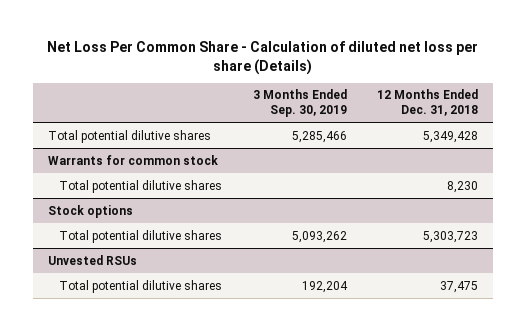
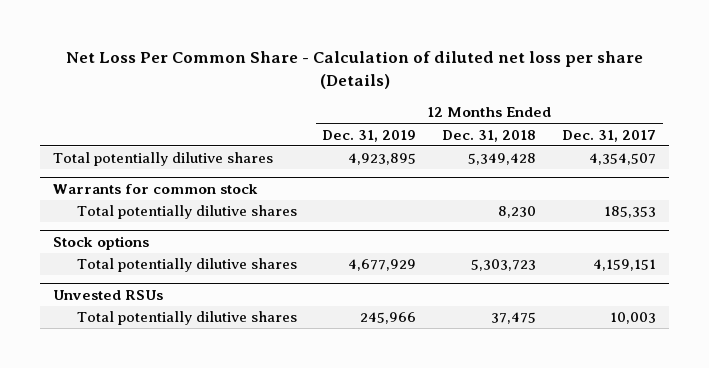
- | 3 Months Ended Sep. 30, 2019 | 12 Months Ended Dec. 31, 2018
+ | 12 Months Ended Dec. 31, 2019 | 12 Months Ended Dec. 31, 2018 | 12 Months Ended Dec. 31, 2017
- Total potential dilutive shares | 5,285,466 | 5,349,428
+ Total potentially dilutive shares | 4,923,895 | 5,349,428 | 4,354,507
@ Warrants for common stock
- Total potential dilutive shares | | 8,230
+ Total potentially dilutive shares | | 8,230 | 185,353
@ Stock options
- Total potential dilutive shares | 5,093,262 | 5,303,723
+ Total potentially dilutive shares | 4,677,929 | 5,303,723 | 4,159,151
@ Unvested RSUs
- Total potential dilutive shares | 192,204 | 37,475
+ Total potentially dilutive shares | 245,966 | 37,475 | 10,003

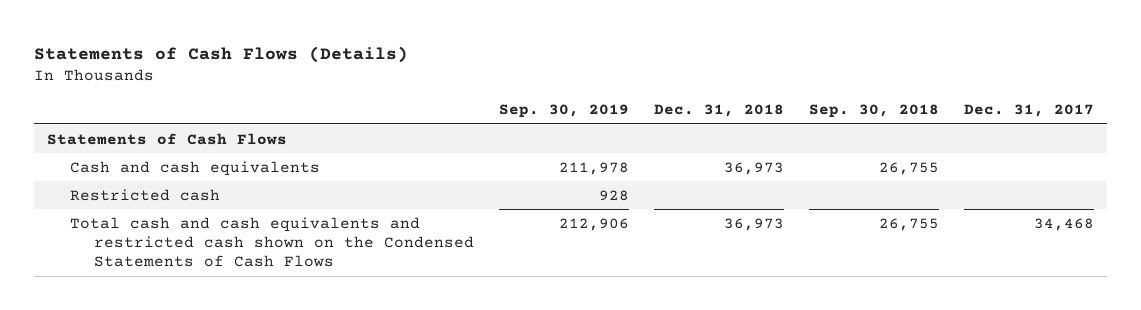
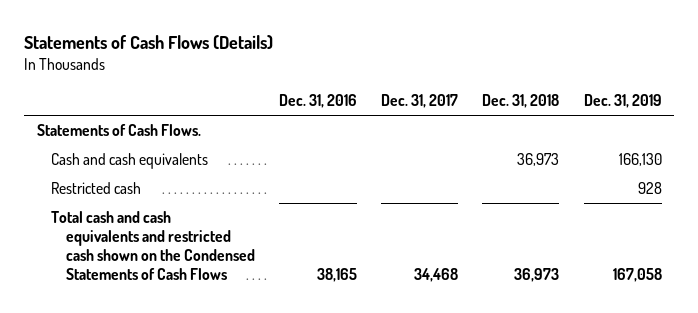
- | Sep. 30, 2019 | Dec. 31, 2018 | Sep. 30, 2018 | Dec. 31, 2017
+ | Dec. 31, 2016 | Dec. 31, 2017 | Dec. 31, 2018 | Dec. 31, 2019
- Statements of Cash Flows
+ Statements of Cash Flows.

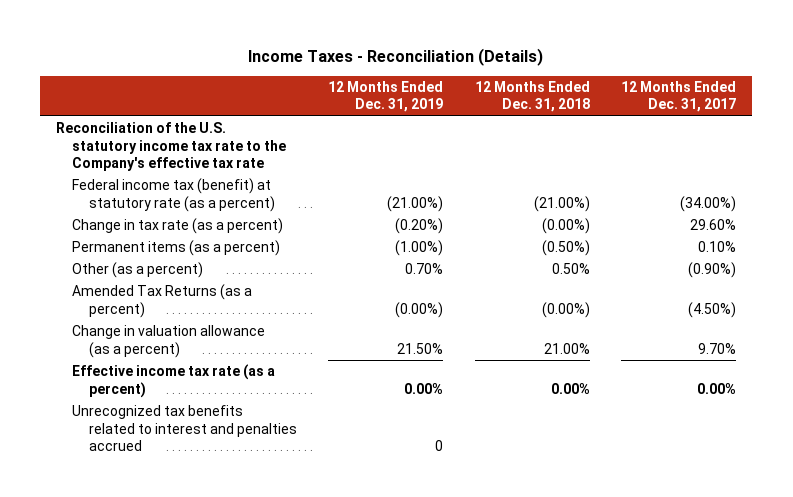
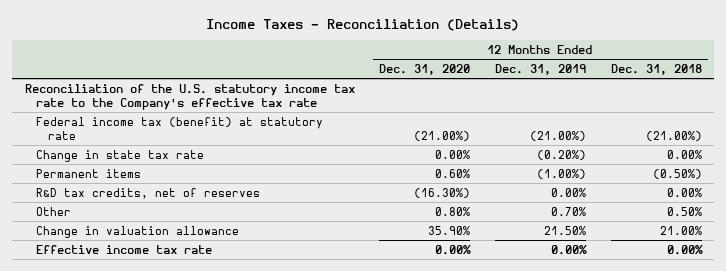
- | 12 Months Ended Dec. 31, 2019 | 12 Months Ended Dec. 31, 2018 | 12 Months Ended Dec. 31, 2017
+ | 12 Months Ended Dec. 31, 2020 | 12 Months Ended Dec. 31, 2019 | 12 Months Ended Dec. 31, 2018
- Federal income tax (benefit) at statutory rate (as a percent) | (21.00%) | (21.00%) | (34.00%)
- Change in tax rate (as a percent) | (0.20%) | (0.00%) | 29.60%
- Permanent items (as a percent) | (1.00%) | (0.50%) | 0.10%
- Other (as a percent) | 0.70% | 0.50% | (0.90%)
- Amended Tax Returns (as a percent) | (0.00%) | (0.00%) | (4.50%)
- Change in valuation allowance (as a percent) | 21.50% | 21.00% | 9.70%
- Effective income tax rate (as a percent) | 0.00% | 0.00% | 0.00%
- Unrecognized tax benefits related to interest and penalties accrued | 0 | |
+ Federal income tax (benefit) at statutory rate | (21.00%) | (21.00%) | (21.00%)
+ Change in state tax rate | 0.00% | (0.20%) | 0.00%
+ Permanent items | 0.60% | (1.00%) | (0.50%)
+ R&D tax credits, net of reserves | (16.30%) | 0.00% | 0.00%
+ Other | 0.80% | 0.70% | 0.50%
+ Change in valuation allowance | 35.90% | 21.50% | 21.00%
+ Effective income tax rate | 0.00% | 0.00% | 0.00%

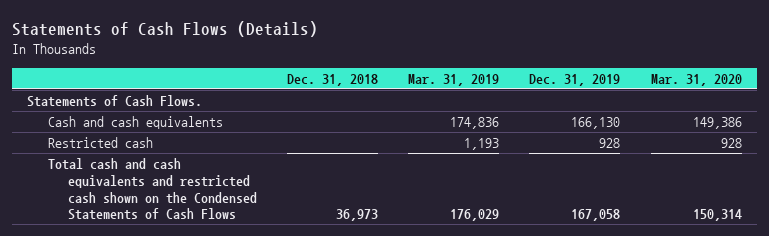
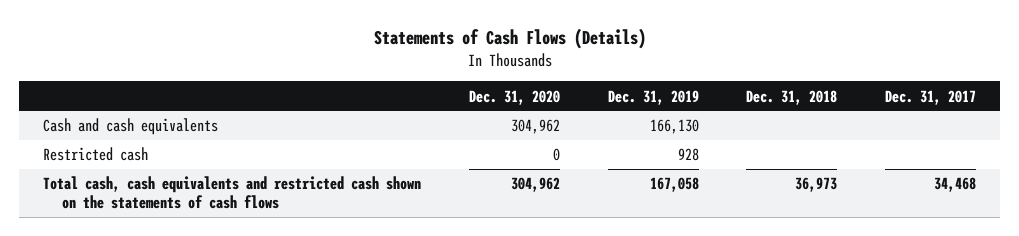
- | Dec. 31, 2018 | Mar. 31, 2019 | Dec. 31, 2019 | Mar. 31, 2020
+ | Dec. 31, 2020 | Dec. 31, 2019 | Dec. 31, 2018 | Dec. 31, 2017
- Statements of Cash Flows.
- Total cash and cash equivalents and restricted cash shown on the Condensed Statements of Cash Flows | 36,973 | 176,029 | 167,058 | 150,314
+ Total cash, cash equivalents and restricted cash shown on the statements of cash flows | 304,962 | 167,058 | 36,973 | 34,468

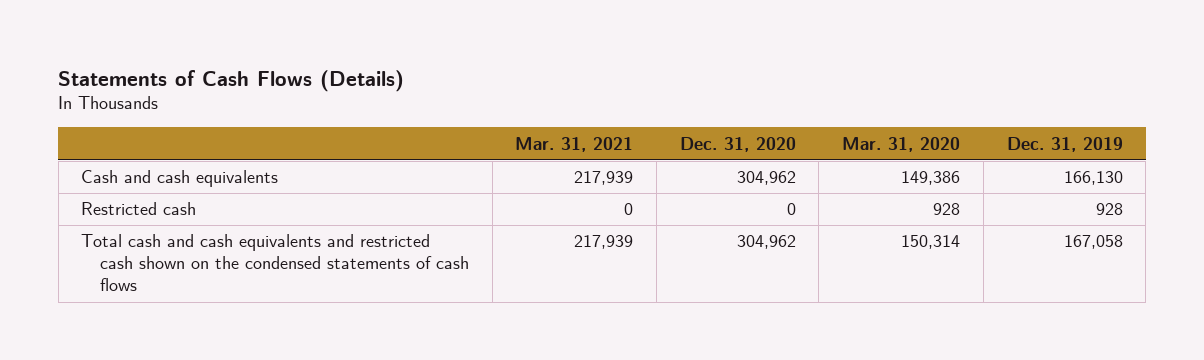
- | Dec. 31, 2020 | Dec. 31, 2019 | Dec. 31, 2018 | Dec. 31, 2017
+ | Mar. 31, 2021 | Dec. 31, 2020 | Mar. 31, 2020 | Dec. 31, 2019
- Total cash, cash equivalents and restricted cash shown on the statements of cash flows | 304,962 | 167,058 | 36,973 | 34,468
+ Total cash and cash equivalents and restricted cash shown on the condensed statements of cash flows | 217,939 | 304,962 | 150,314 | 167,058

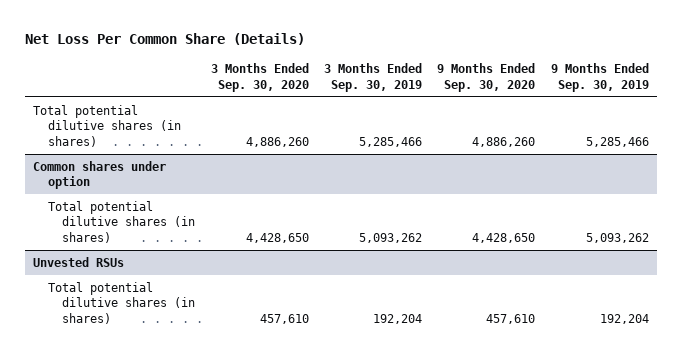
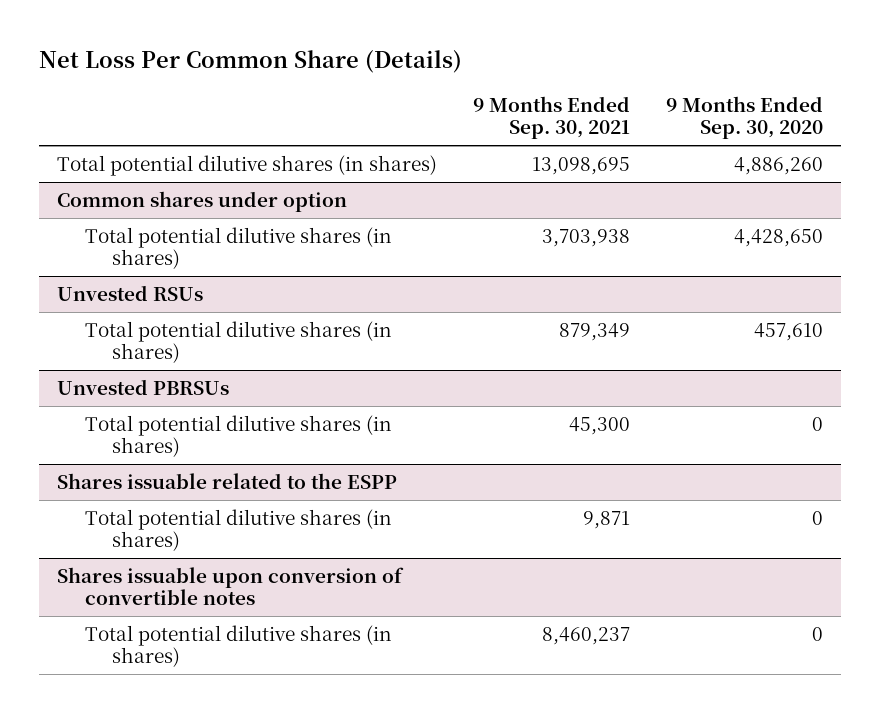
- | 3 Months Ended Sep. 30, 2020 | 3 Months Ended Sep. 30, 2019 | 9 Months Ended Sep. 30, 2020 | 9 Months Ended Sep. 30, 2019
+ | 9 Months Ended Sep. 30, 2021 | 9 Months Ended Sep. 30, 2020
+ Unvested PBRSUs
+ Total potential dilutive shares (in shares) | 45,300 | 0
+ Shares issuable related to the ESPP
+ Total potential dilutive shares (in shares) | 9,871 | 0
+ Shares issuable upon conversion of convertible notes
+ Total potential dilutive shares (in shares) | 8,460,237 | 0

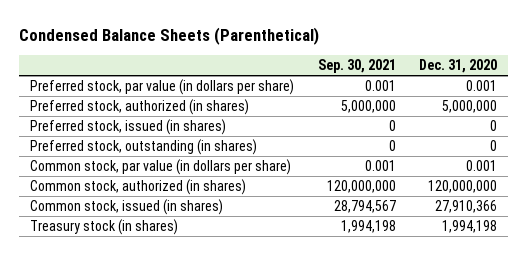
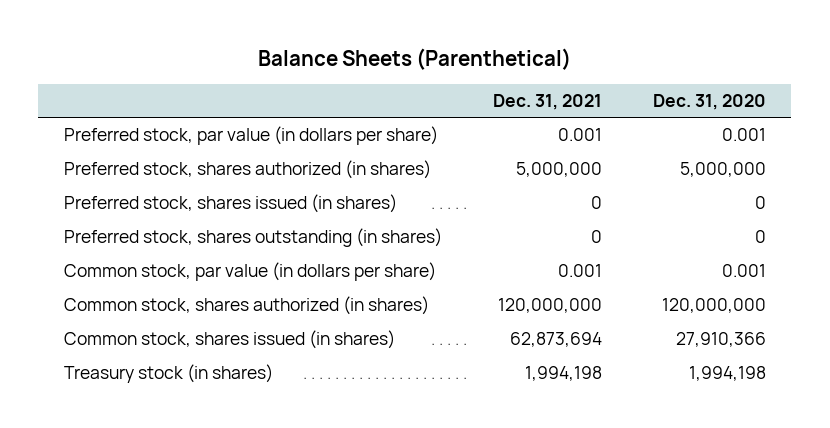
- Condensed Balance Sheets (Parenthetical)
+ Balance Sheets (Parenthetical)
- | Sep. 30, 2021 | Dec. 31, 2020
+ | Dec. 31, 2021 | Dec. 31, 2020
- Preferred stock, authorized (in shares) | 5,000,000 | 5,000,000
- Preferred stock, issued (in shares) | 0 | 0
- Preferred stock, outstanding (in shares) | 0 | 0
+ Preferred stock, shares authorized (in shares) | 5,000,000 | 5,000,000
+ Preferred stock, shares issued (in shares) | 0 | 0
+ Preferred stock, shares outstanding (in shares) | 0 | 0
- Common stock, authorized (in shares) | 120,000,000 | 120,000,000
- Common stock, issued (in shares) | 28,794,567 | 27,910,366
+ Common stock, shares authorized (in shares) | 120,000,000 | 120,000,000
+ Common stock, shares issued (in shares) | 62,873,694 | 27,910,366

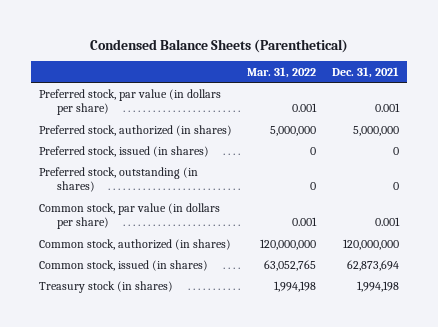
- Balance Sheets (Parenthetical)
+ Condensed Balance Sheets (Parenthetical)
- | Dec. 31, 2021 | Dec. 31, 2020
+ | Mar. 31, 2022 | Dec. 31, 2021
- Preferred stock, shares authorized (in shares) | 5,000,000 | 5,000,000
- Preferred stock, shares issued (in shares) | 0 | 0
- Preferred stock, shares outstanding (in shares) | 0 | 0
+ Preferred stock, authorized (in shares) | 5,000,000 | 5,000,000
+ Preferred stock, issued (in shares) | 0 | 0
+ Preferred stock, outstanding (in shares) | 0 | 0
- Common stock, shares authorized (in shares) | 120,000,000 | 120,000,000
- Common stock, shares issued (in shares) | 62,873,694 | 27,910,366
+ Common stock, authorized (in shares) | 120,000,000 | 120,000,000
+ Common stock, issued (in shares) | 63,052,765 | 62,873,694

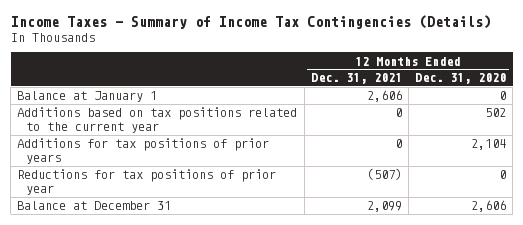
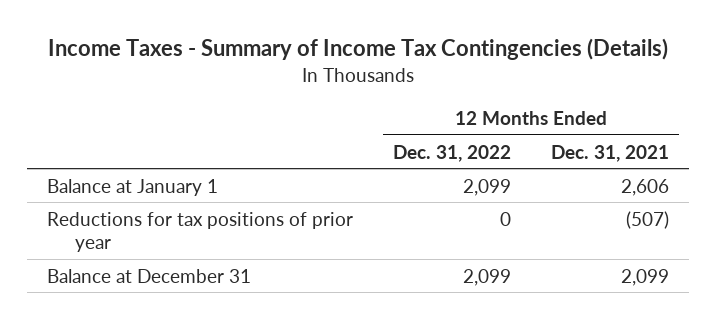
- | 12 Months Ended Dec. 31, 2021 | 12 Months Ended Dec. 31, 2020
+ | 12 Months Ended Dec. 31, 2022 | 12 Months Ended Dec. 31, 2021
- Additions based on tax positions related to the current year | 0 | 502
- Additions for tax positions of prior years | 0 | 2,104

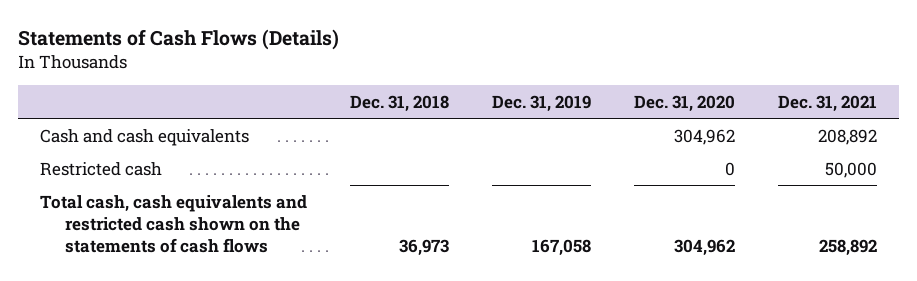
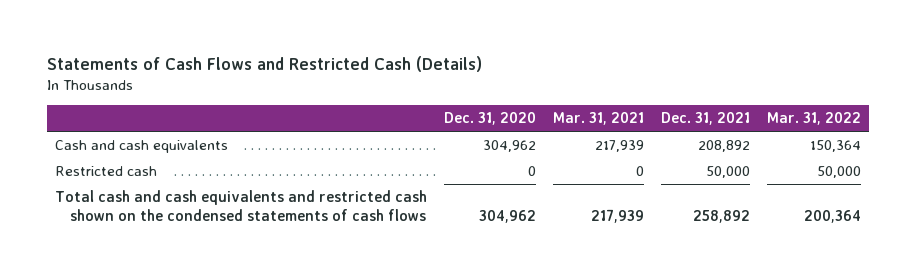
- Statements of Cash Flows (Details)
+ Statements of Cash Flows and Restricted Cash (Details)
- | Dec. 31, 2018 | Dec. 31, 2019 | Dec. 31, 2020 | Dec. 31, 2021
+ | Dec. 31, 2020 | Mar. 31, 2021 | Dec. 31, 2021 | Mar. 31, 2022
- Total cash, cash equivalents and restricted cash shown on the statements of cash flows | 36,973 | 167,058 | 304,962 | 258,892
+ Total cash and cash equivalents and restricted cash shown on the condensed statements of cash flows | 304,962 | 217,939 | 258,892 | 200,364

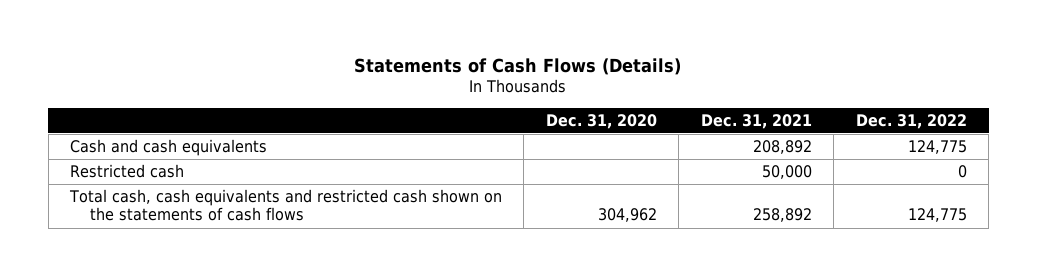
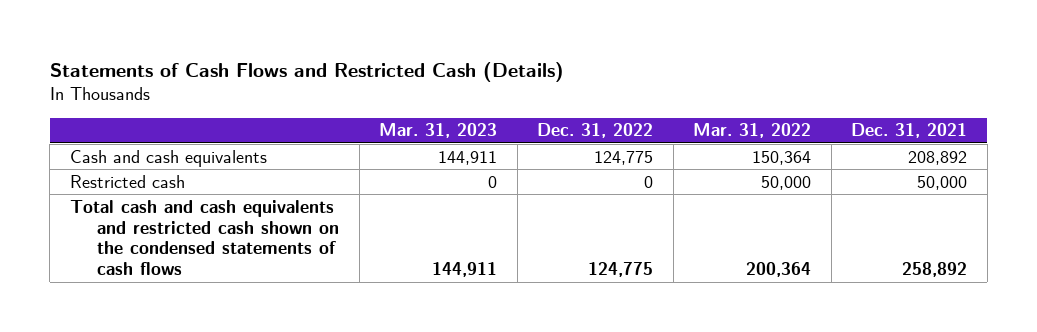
- Statements of Cash Flows (Details)
+ Statements of Cash Flows and Restricted Cash (Details)
- | Dec. 31, 2020 | Dec. 31, 2021 | Dec. 31, 2022
+ | Mar. 31, 2023 | Dec. 31, 2022 | Mar. 31, 2022 | Dec. 31, 2021
- Total cash, cash equivalents and restricted cash shown on the statements of cash flows | 304,962 | 258,892 | 124,775
+ Total cash and cash equivalents and restricted cash shown on the condensed statements of cash flows | 144,911 | 124,775 | 200,364 | 258,892

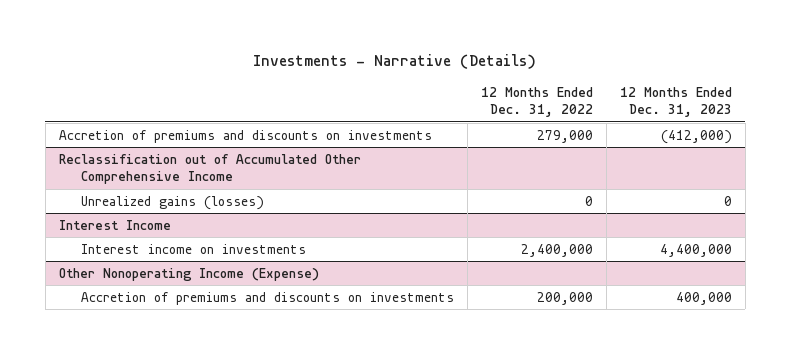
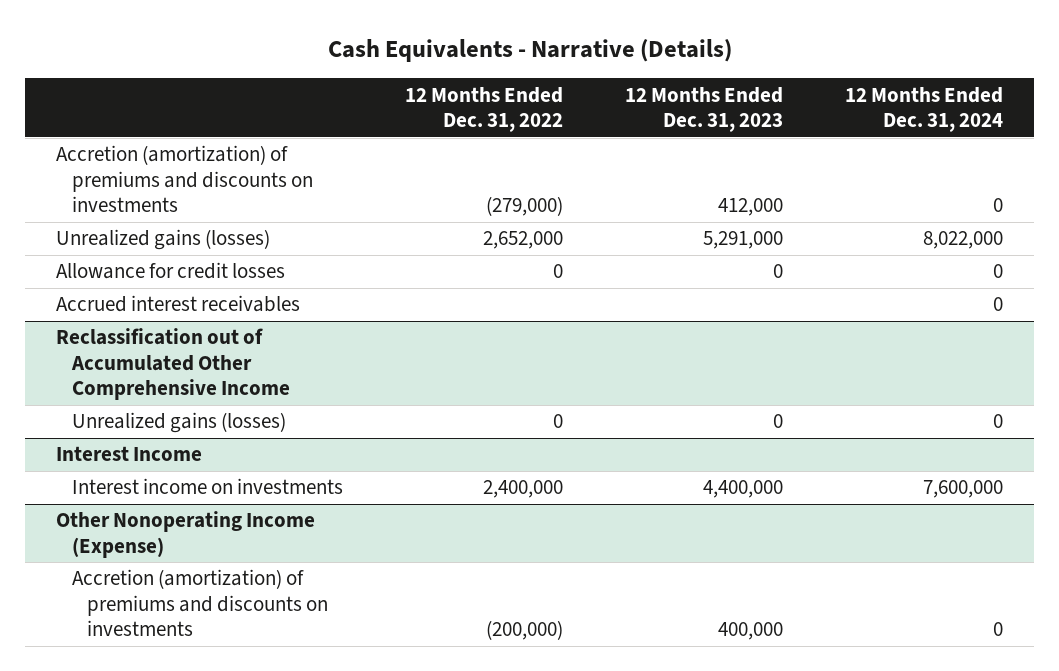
- Investments - Narrative (Details)
+ Cash Equivalents - Narrative (Details)
- | 12 Months Ended Dec. 31, 2022 | 12 Months Ended Dec. 31, 2023
+ | 12 Months Ended Dec. 31, 2022 | 12 Months Ended Dec. 31, 2023 | 12 Months Ended Dec. 31, 2024
- Accretion of premiums and discounts on investments | 279,000 | (412,000)
+ Accretion (amortization) of premiums and discounts on investments | (279,000) | 412,000 | 0
+ Unrealized gains (losses) | 2,652,000 | 5,291,000 | 8,022,000
+ Allowance for credit losses | 0 | 0 | 0
+ Accrued interest receivables | | | 0
@ Other Nonoperating Income (Expense)
- Accretion of premiums and discounts on investments | 200,000 | 400,000
+ Accretion (amortization) of premiums and discounts on investments | (200,000) | 400,000 | 0

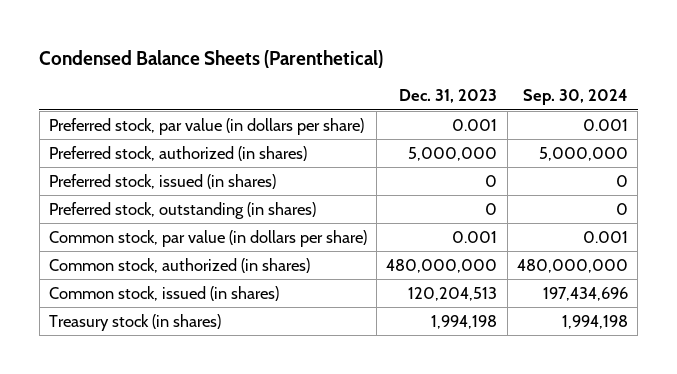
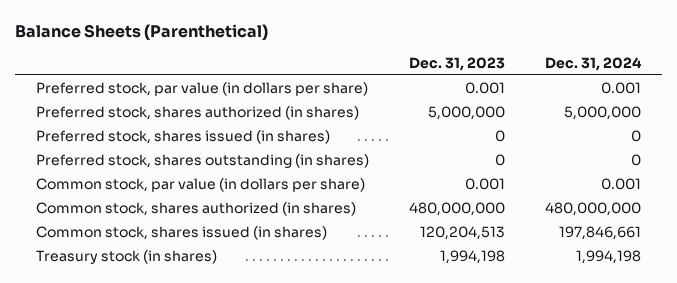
- Condensed Balance Sheets (Parenthetical)
+ Balance Sheets (Parenthetical)
- | Dec. 31, 2023 | Sep. 30, 2024
+ | Dec. 31, 2023 | Dec. 31, 2024
- Preferred stock, authorized (in shares) | 5,000,000 | 5,000,000
- Preferred stock, issued (in shares) | 0 | 0
- Preferred stock, outstanding (in shares) | 0 | 0
+ Preferred stock, shares authorized (in shares) | 5,000,000 | 5,000,000
+ Preferred stock, shares issued (in shares) | 0 | 0
+ Preferred stock, shares outstanding (in shares) | 0 | 0
- Common stock, authorized (in shares) | 480,000,000 | 480,000,000
- Common stock, issued (in shares) | 120,204,513 | 197,434,696
+ Common stock, shares authorized (in shares) | 480,000,000 | 480,000,000
+ Common stock, shares issued (in shares) | 120,204,513 | 197,846,661

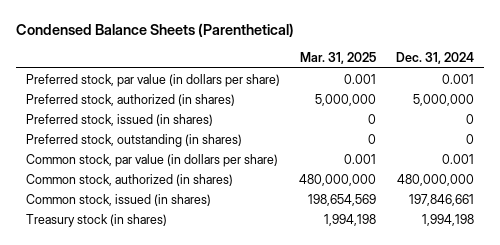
- Balance Sheets (Parenthetical)
+ Condensed Balance Sheets (Parenthetical)
- | Dec. 31, 2023 | Dec. 31, 2024
+ | Mar. 31, 2025 | Dec. 31, 2024
- Preferred stock, shares authorized (in shares) | 5,000,000 | 5,000,000
- Preferred stock, shares issued (in shares) | 0 | 0
- Preferred stock, shares outstanding (in shares) | 0 | 0
+ Preferred stock, authorized (in shares) | 5,000,000 | 5,000,000
+ Preferred stock, issued (in shares) | 0 | 0
+ Preferred stock, outstanding (in shares) | 0 | 0
- Common stock, shares authorized (in shares) | 480,000,000 | 480,000,000
- Common stock, shares issued (in shares) | 120,204,513 | 197,846,661
+ Common stock, authorized (in shares) | 480,000,000 | 480,000,000
+ Common stock, issued (in shares) | 198,654,569 | 197,846,661

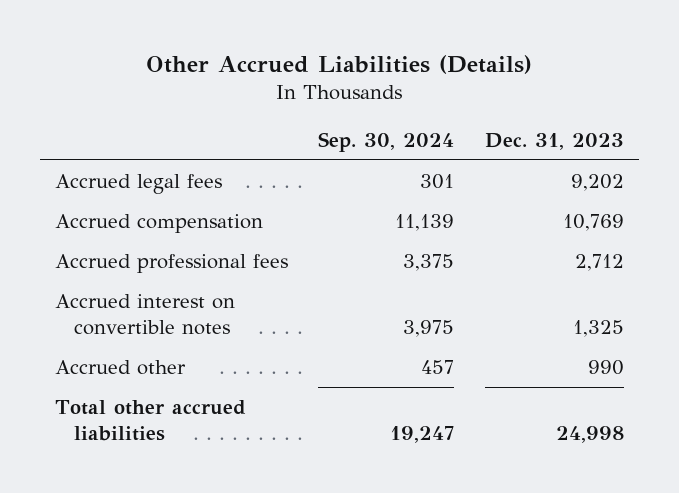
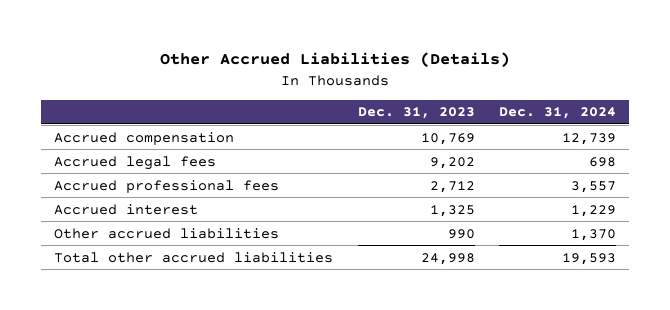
- | Sep. 30, 2024 | Dec. 31, 2023
+ | Dec. 31, 2023 | Dec. 31, 2024
moved down: Accrued legal fees | 9,202 | 698
- Accrued interest on convertible notes | 3,975 | 1,325
- Accrued other | 457 | 990
+ Accrued interest | 1,325 | 1,229
+ Other accrued liabilities | 990 | 1,370

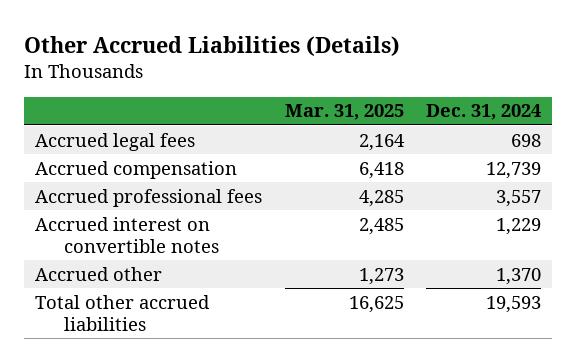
- | Dec. 31, 2023 | Dec. 31, 2024
+ | Mar. 31, 2025 | Dec. 31, 2024
moved down: Accrued compensation | 6,418 | 12,739
- Accrued interest | 1,325 | 1,229
- Other accrued liabilities | 990 | 1,370
+ Accrued interest on convertible notes | 2,485 | 1,229
+ Accrued other | 1,273 | 1,370

